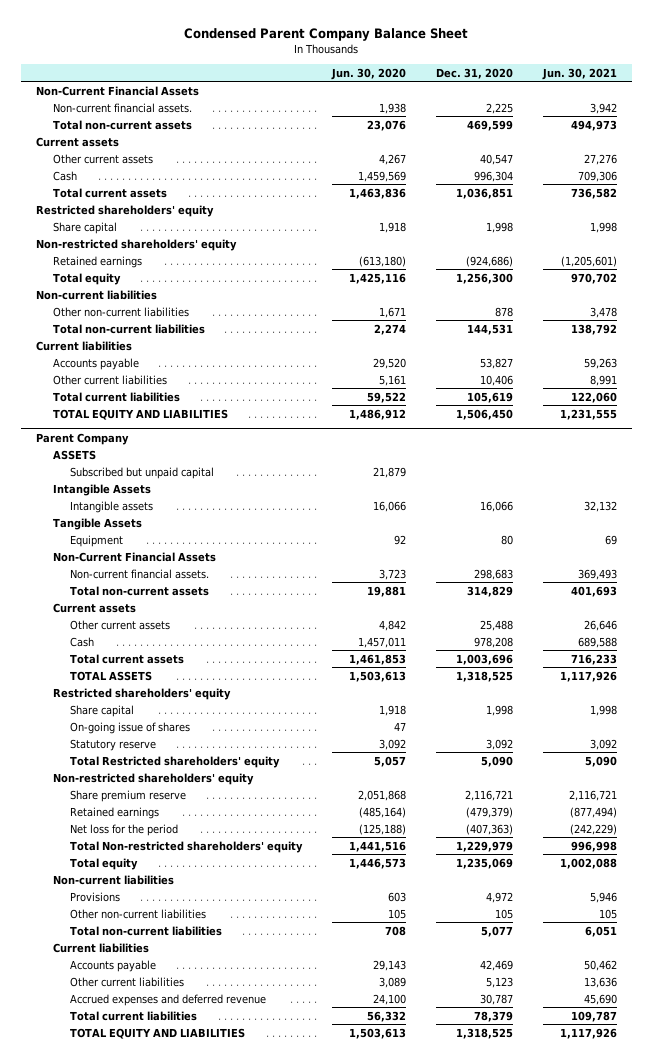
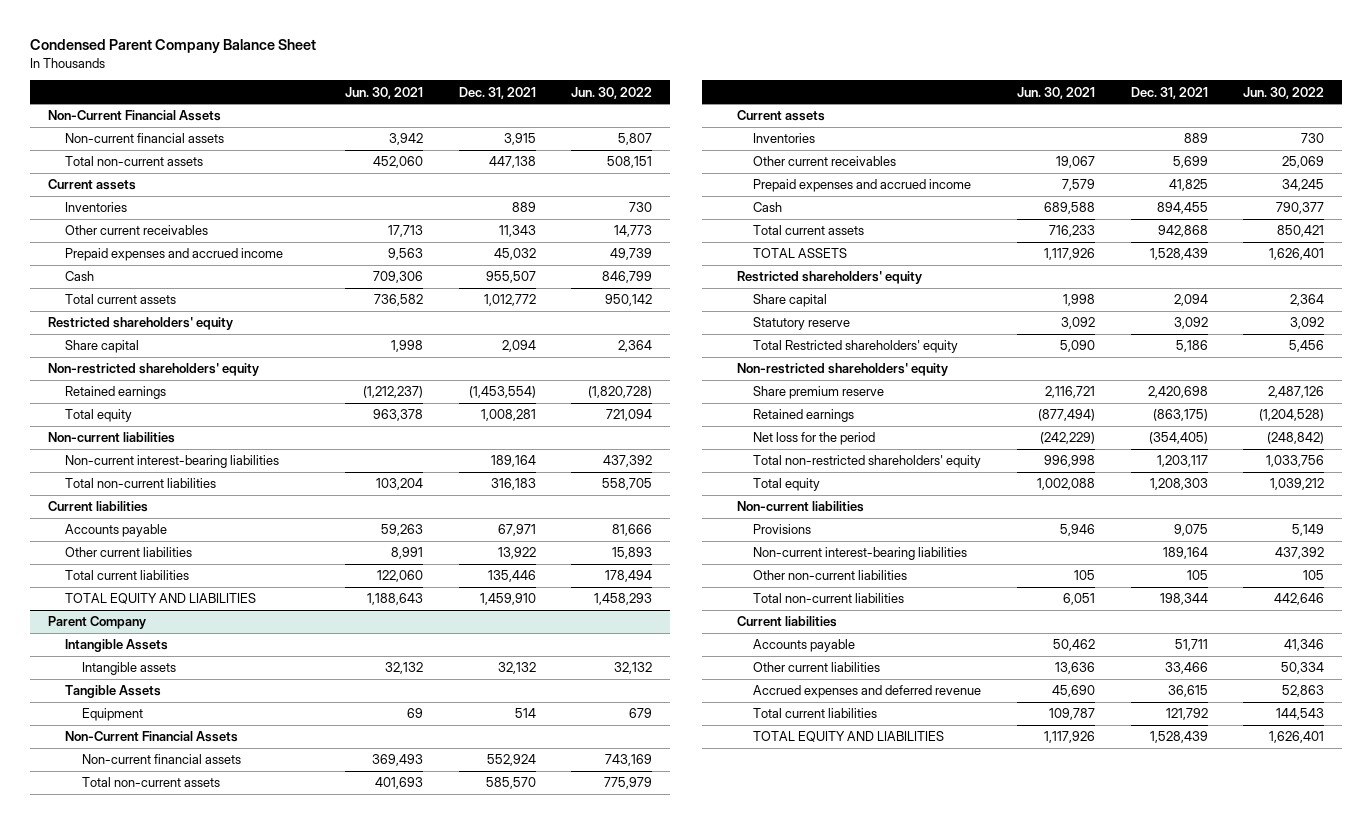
- | Jun. 30, 2020 | Dec. 31, 2020 | Jun. 30, 2021
+ | Jun. 30, 2021 | Dec. 31, 2021 | Jun. 30, 2022
- Non-current financial assets. | 1,938 | 2,225 | 3,942
- Total non-current assets | 23,076 | 469,599 | 494,973
+ Non-current financial assets | 3,942 | 3,915 | 5,807
+ Total non-current assets | 452,060 | 447,138 | 508,151
- Other current assets | 4,267 | 40,547 | 27,276
+ Inventories | | 889 | 730
+ Other current receivables | 17,713 | 11,343 | 14,773
+ Prepaid expenses and accrued income | 9,563 | 45,032 | 49,739
- Retained earnings | (613,180) | (924,686) | (1,205,601)
- Total equity | 1,425,116 | 1,256,300 | 970,702
+ Retained earnings | (1,212,237) | (1,453,554) | (1,820,728)
+ Total equity | 963,378 | 1,008,281 | 721,094
- Other non-current liabilities | 1,671 | 878 | 3,478
- Total non-current liabilities | 2,274 | 144,531 | 138,792
+ Non-current interest-bearing liabilities | | 189,164 | 437,392
+ Total non-current liabilities | 103,204 | 316,183 | 558,705
- TOTAL EQUITY AND LIABILITIES | 1,486,912 | 1,506,450 | 1,231,555
+ TOTAL EQUITY AND LIABILITIES | 1,188,643 | 1,459,910 | 1,458,293
@ Parent Company
- ASSETS
- Subscribed but unpaid capital | 21,879 | |
- Non-current financial assets. | 3,723 | 298,683 | 369,493
+ Non-current financial assets | 369,493 | 552,924 | 743,169
- Other current assets | 4,842 | 25,488 | 26,646
+ Inventories | | 889 | 730
+ Other current receivables | 19,067 | 5,699 | 25,069
+ Prepaid expenses and accrued income | 7,579 | 41,825 | 34,245
- On-going issue of shares | 47 | |
- Total Non-restricted shareholders' equity | 1,441,516 | 1,229,979 | 996,998
+ Total non-restricted shareholders' equity | 996,998 | 1,203,117 | 1,033,756
+ Non-current interest-bearing liabilities | | 189,164 | 437,392

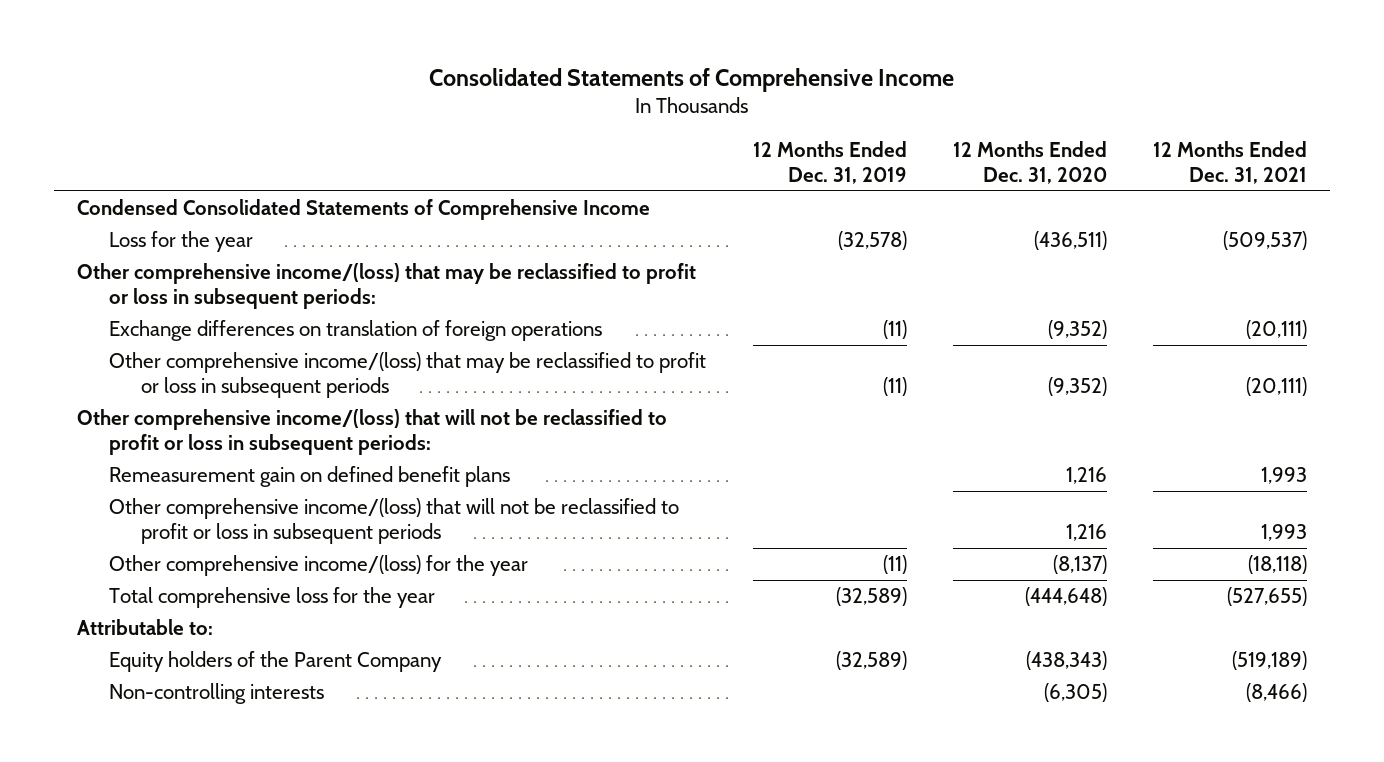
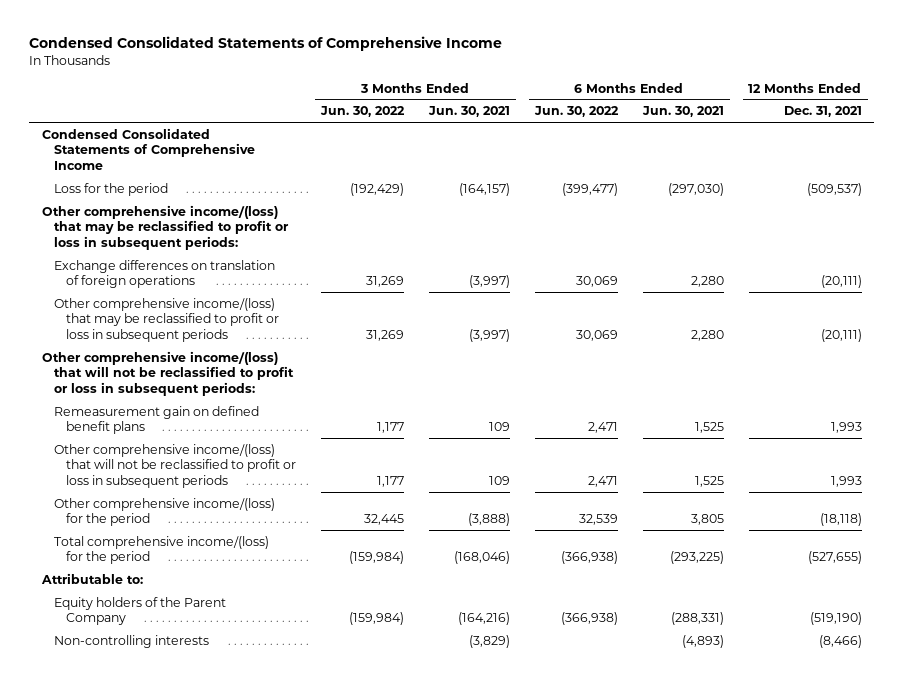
- Consolidated Statements of Comprehensive Income
+ Condensed Consolidated Statements of Comprehensive Income
- | 12 Months Ended Dec. 31, 2019 | 12 Months Ended Dec. 31, 2020 | 12 Months Ended Dec. 31, 2021
+ | 3 Months Ended Jun. 30, 2022 | 3 Months Ended Jun. 30, 2021 | 6 Months Ended Jun. 30, 2022 | 6 Months Ended Jun. 30, 2021 | 12 Months Ended Dec. 31, 2021
- Loss for the year | (32,578) | (436,511) | (509,537)
+ Loss for the period | (192,429) | (164,157) | (399,477) | (297,030) | (509,537)
- Other comprehensive income/(loss) for the year | (11) | (8,137) | (18,118)
- Total comprehensive loss for the year | (32,589) | (444,648) | (527,655)
+ Other comprehensive income/(loss) for the period | 32,445 | (3,888) | 32,539 | 3,805 | (18,118)
+ Total comprehensive income/(loss) for the period | (159,984) | (168,046) | (366,938) | (293,225) | (527,655)
- Equity holders of the Parent Company | (32,589) | (438,343) | (519,189)
+ Equity holders of the Parent Company | (159,984) | (164,216) | (366,938) | (288,331) | (519,190)

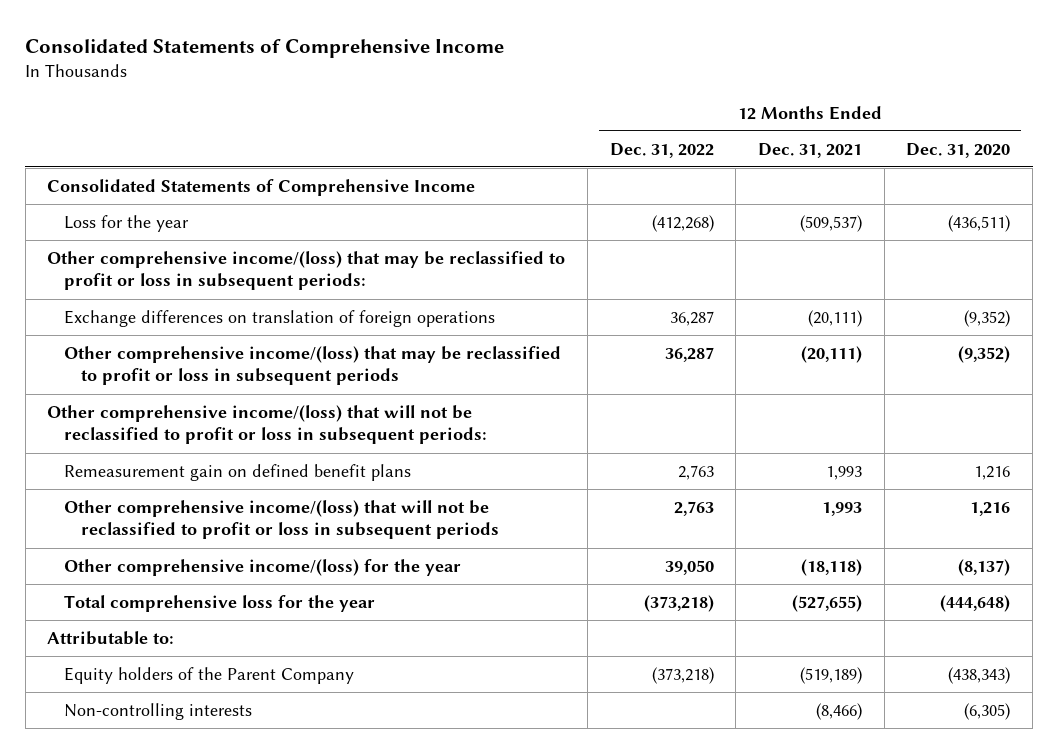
- Condensed Consolidated Statements of Comprehensive Income
+ Consolidated Statements of Comprehensive Income
- | 3 Months Ended Jun. 30, 2022 | 3 Months Ended Jun. 30, 2021 | 6 Months Ended Jun. 30, 2022 | 6 Months Ended Jun. 30, 2021 | 12 Months Ended Dec. 31, 2021
+ | 12 Months Ended Dec. 31, 2022 | 12 Months Ended Dec. 31, 2021 | 12 Months Ended Dec. 31, 2020
- Condensed Consolidated Statements of Comprehensive Income
- Loss for the period | (192,429) | (164,157) | (399,477) | (297,030) | (509,537)
+ Consolidated Statements of Comprehensive Income
+ Loss for the year | (412,268) | (509,537) | (436,511)
- Other comprehensive income/(loss) for the period | 32,445 | (3,888) | 32,539 | 3,805 | (18,118)
- Total comprehensive income/(loss) for the period | (159,984) | (168,046) | (366,938) | (293,225) | (527,655)
+ Other comprehensive income/(loss) for the year | 39,050 | (18,118) | (8,137)
+ Total comprehensive loss for the year | (373,218) | (527,655) | (444,648)
- Equity holders of the Parent Company | (159,984) | (164,216) | (366,938) | (288,331) | (519,190)
+ Equity holders of the Parent Company | (373,218) | (519,189) | (438,343)

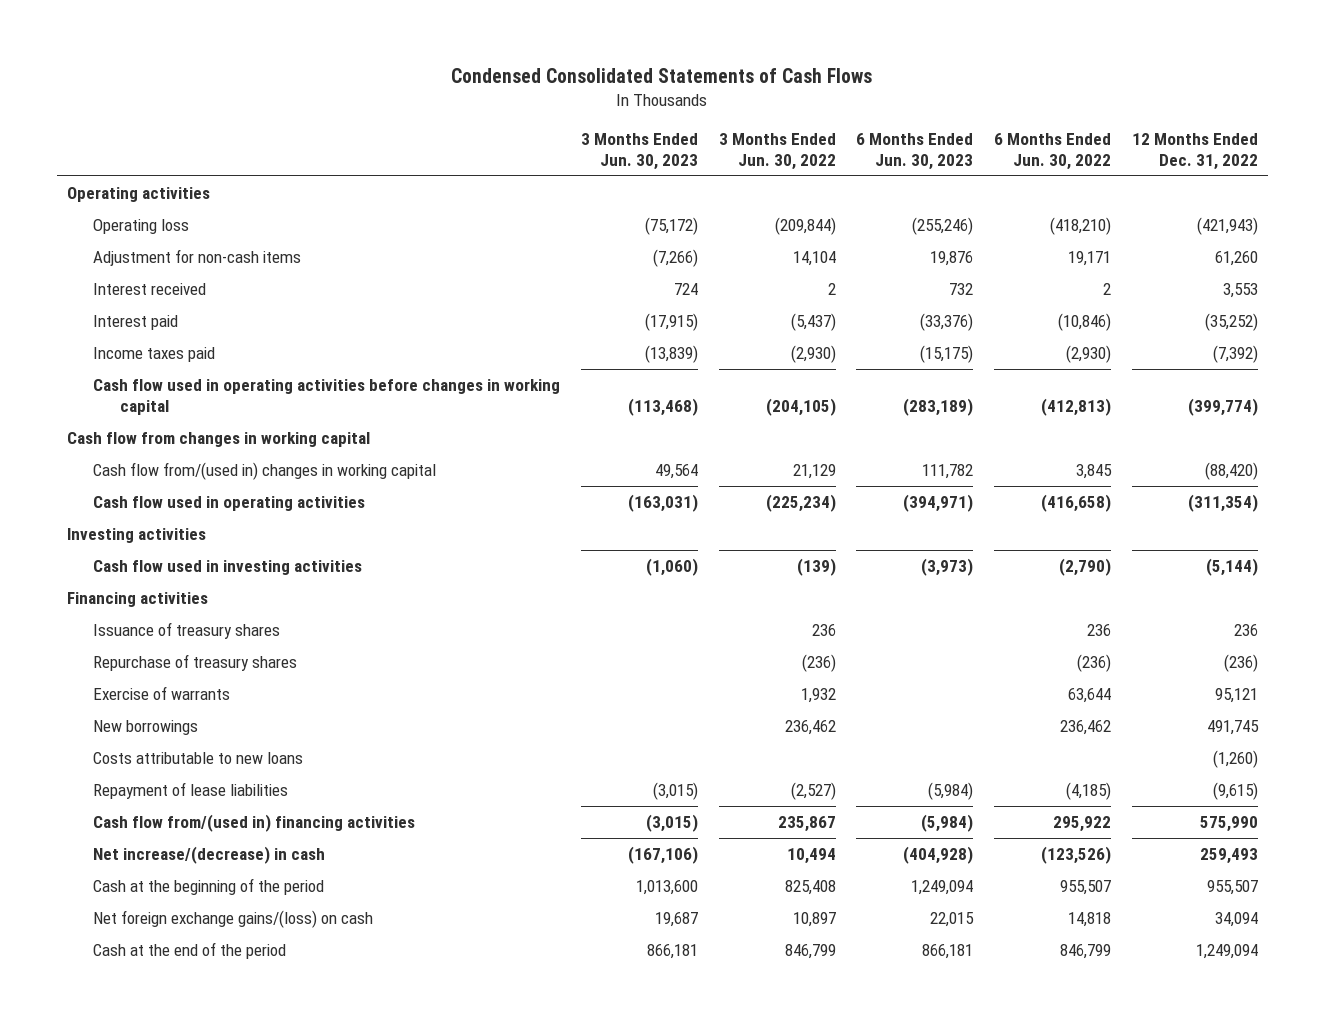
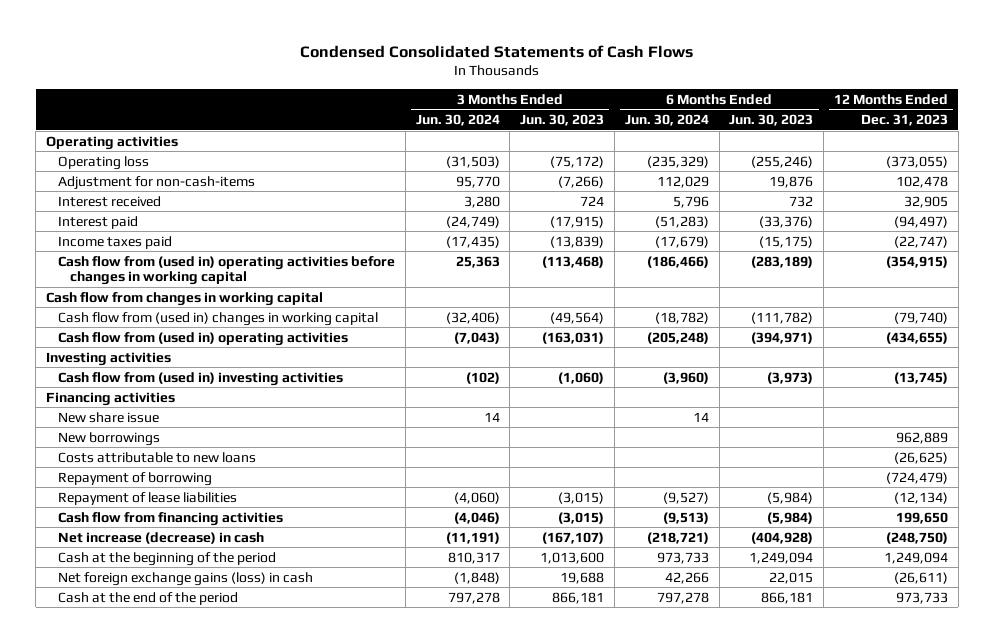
- | 3 Months Ended Jun. 30, 2023 | 3 Months Ended Jun. 30, 2022 | 6 Months Ended Jun. 30, 2023 | 6 Months Ended Jun. 30, 2022 | 12 Months Ended Dec. 31, 2022
+ | 3 Months Ended Jun. 30, 2024 | 3 Months Ended Jun. 30, 2023 | 6 Months Ended Jun. 30, 2024 | 6 Months Ended Jun. 30, 2023 | 12 Months Ended Dec. 31, 2023
- Adjustment for non-cash items | (7,266) | 14,104 | 19,876 | 19,171 | 61,260
+ Adjustment for non-cash-items | 95,770 | (7,266) | 112,029 | 19,876 | 102,478
- Cash flow used in operating activities before changes in working capital | (113,468) | (204,105) | (283,189) | (412,813) | (399,774)
+ Cash flow from (used in) operating activities before changes in working capital | 25,363 | (113,468) | (186,466) | (283,189) | (354,915)
- Cash flow from/(used in) changes in working capital | 49,564 | 21,129 | 111,782 | 3,845 | (88,420)
- Cash flow used in operating activities | (163,031) | (225,234) | (394,971) | (416,658) | (311,354)
+ Cash flow from (used in) changes in working capital | (32,406) | (49,564) | (18,782) | (111,782) | (79,740)
+ Cash flow from (used in) operating activities | (7,043) | (163,031) | (205,248) | (394,971) | (434,655)
- Cash flow used in investing activities | (1,060) | (139) | (3,973) | (2,790) | (5,144)
+ Cash flow from (used in) investing activities | (102) | (1,060) | (3,960) | (3,973) | (13,745)
- Issuance of treasury shares | | 236 | | 236 | 236
- Repurchase of treasury shares | | (236) | | (236) | (236)
- Exercise of warrants | | 1,932 | | 63,644 | 95,121
+ New share issue | 14 | | 14 | |
+ Repayment of borrowing | | | | | (724,479)
- Cash flow from/(used in) financing activities | (3,015) | 235,867 | (5,984) | 295,922 | 575,990
- Net increase/(decrease) in cash | (167,106) | 10,494 | (404,928) | (123,526) | 259,493
+ Cash flow from financing activities | (4,046) | (3,015) | (9,513) | (5,984) | 199,650
+ Net increase (decrease) in cash | (11,191) | (167,107) | (218,721) | (404,928) | (248,750)
- Net foreign exchange gains/(loss) on cash | 19,687 | 10,897 | 22,015 | 14,818 | 34,094
+ Net foreign exchange gains (loss) in cash | (1,848) | 19,688 | 42,266 | 22,015 | (26,611)

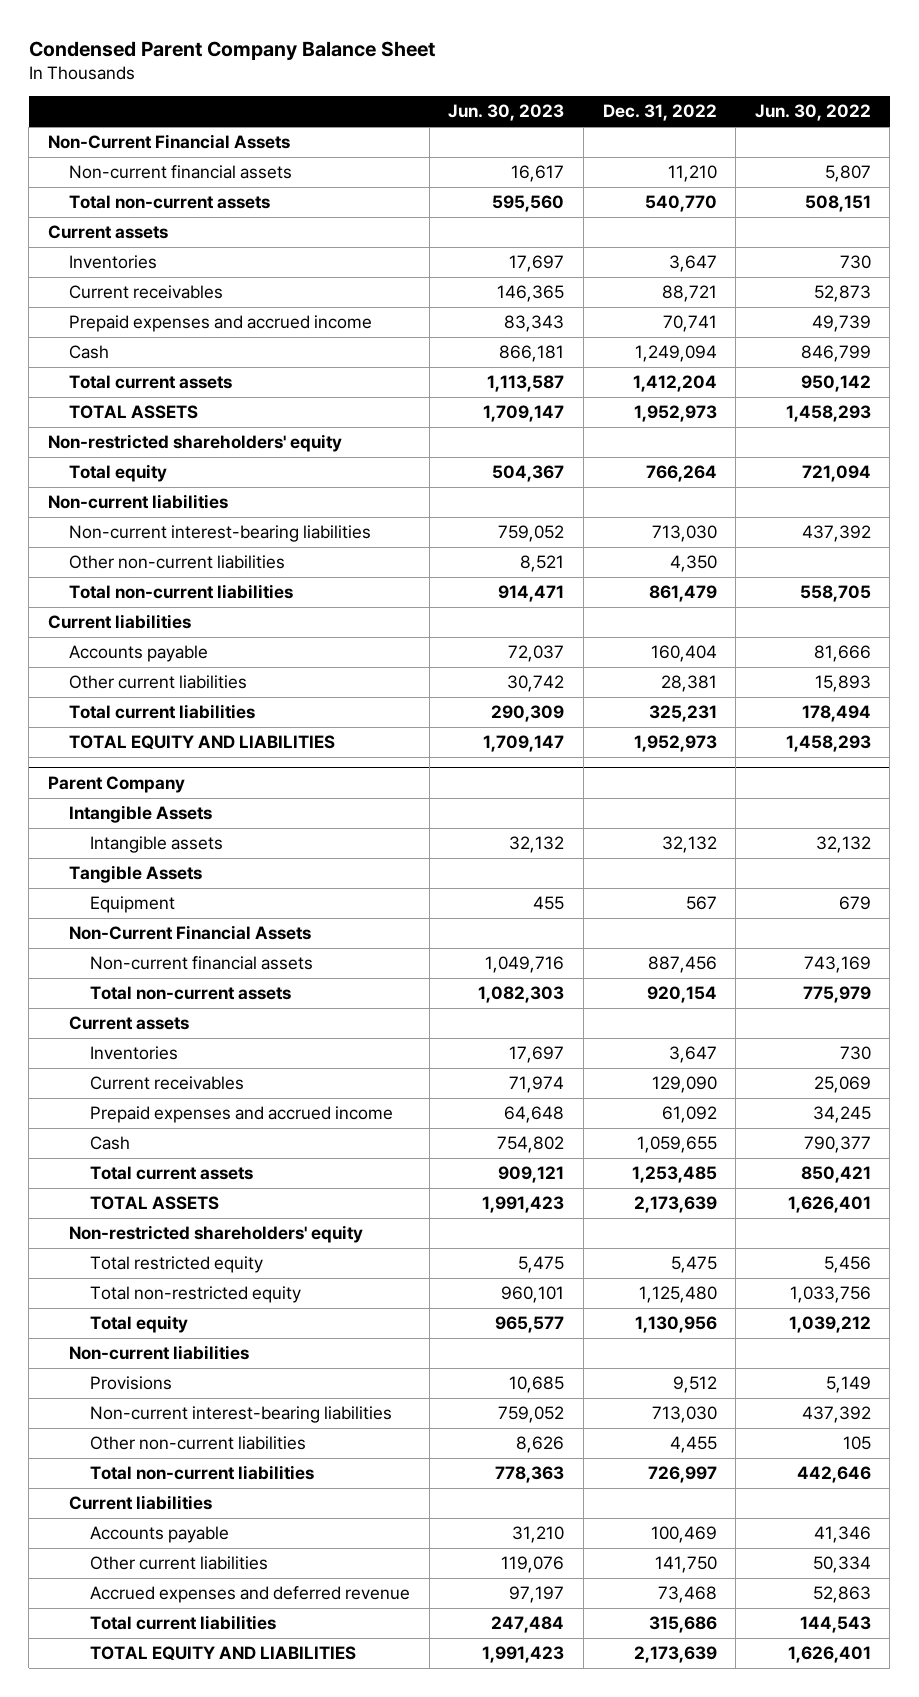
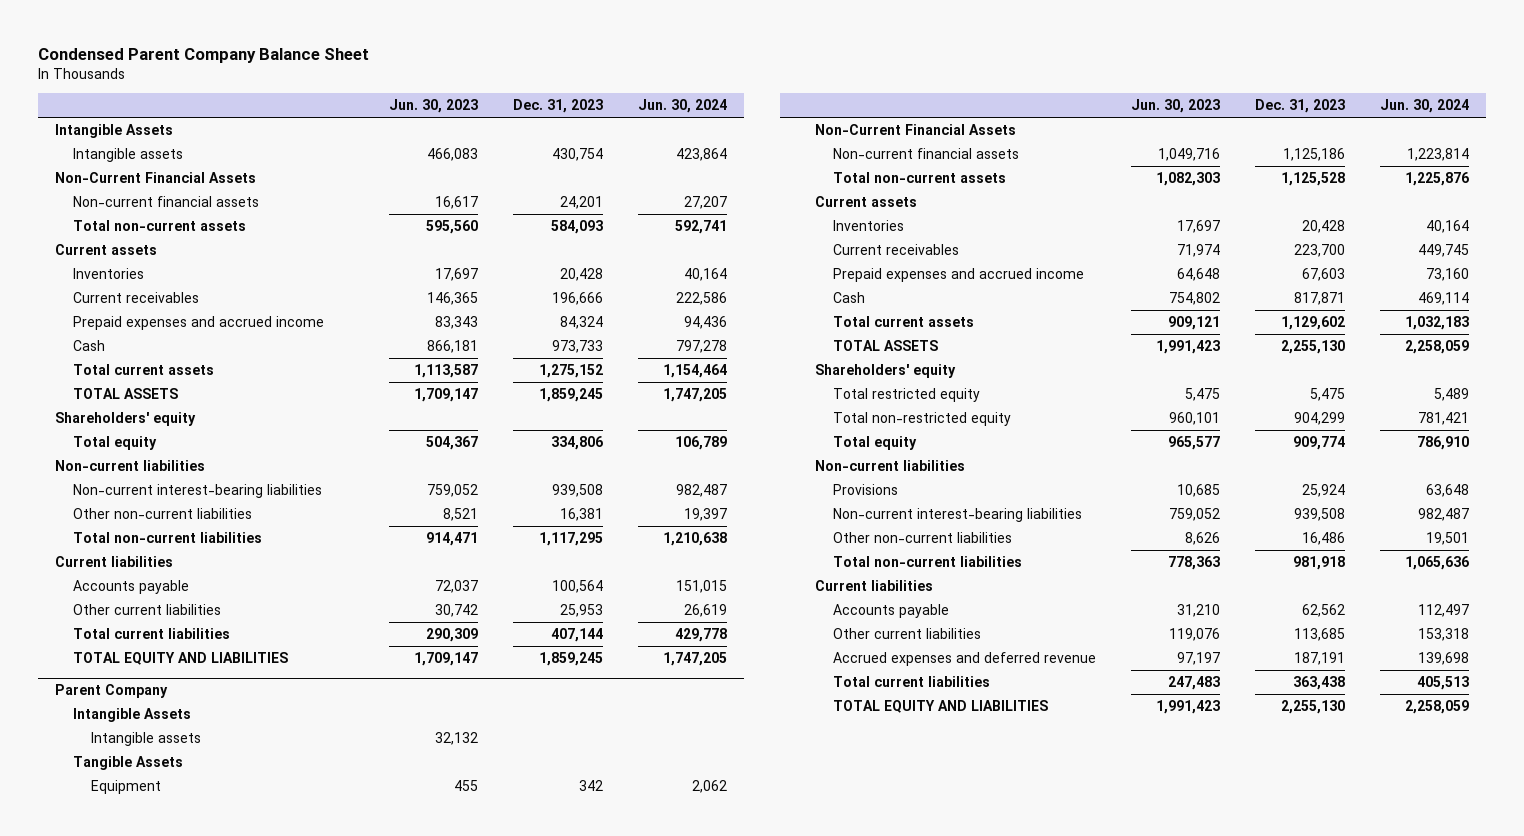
- | Jun. 30, 2023 | Dec. 31, 2022 | Jun. 30, 2022
+ | Jun. 30, 2023 | Dec. 31, 2023 | Jun. 30, 2024
+ Intangible Assets
+ Intangible assets | 466,083 | 430,754 | 423,864
- Non-restricted shareholders' equity
+ Shareholders' equity
@ Parent Company
- Non-restricted shareholders' equity
+ Shareholders' equity
- Total current liabilities | 247,484 | 315,686 | 144,543
+ Total current liabilities | 247,483 | 363,438 | 405,513

